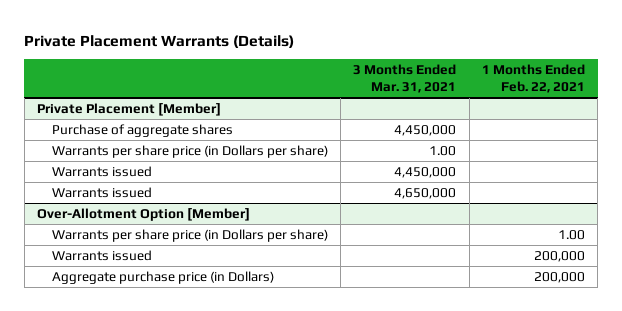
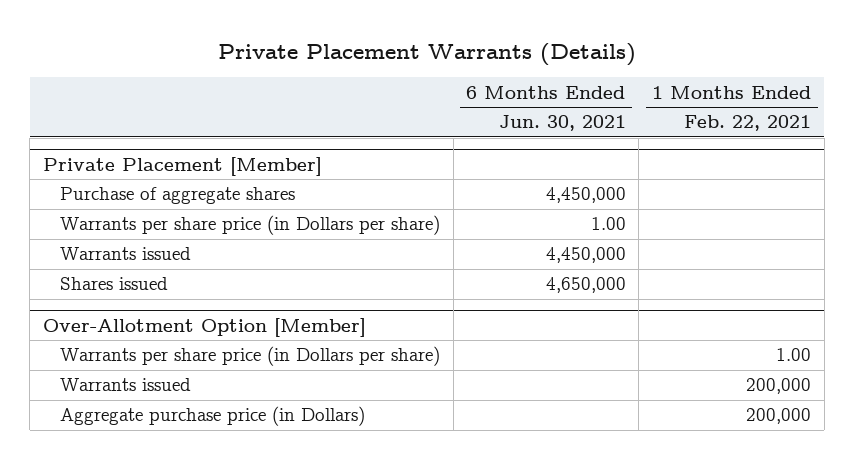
- | 3 Months Ended Mar. 31, 2021 | 1 Months Ended Feb. 22, 2021
+ | 6 Months Ended Jun. 30, 2021 | 1 Months Ended Feb. 22, 2021
@ Private Placement [Member]
- Warrants issued | 4,650,000 |
+ Shares issued | 4,650,000 |

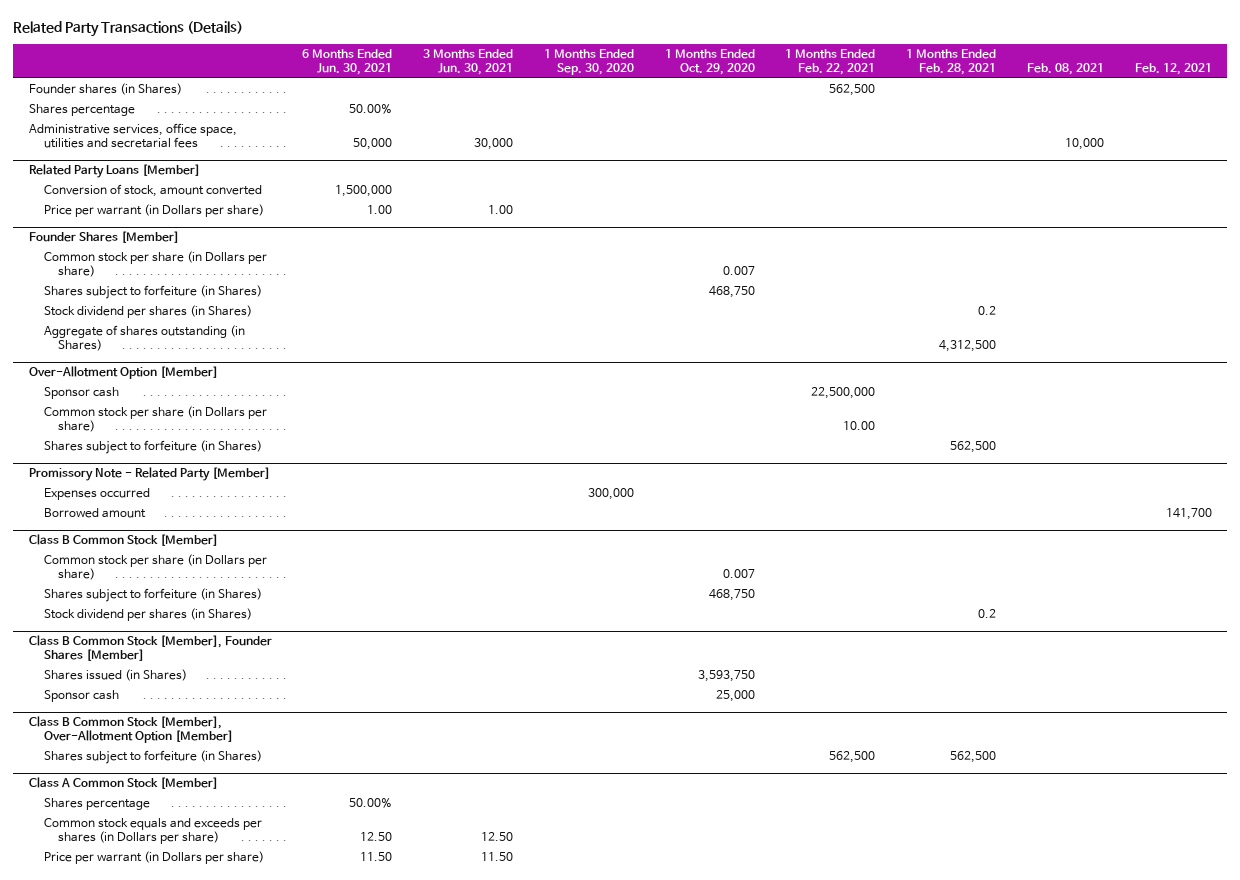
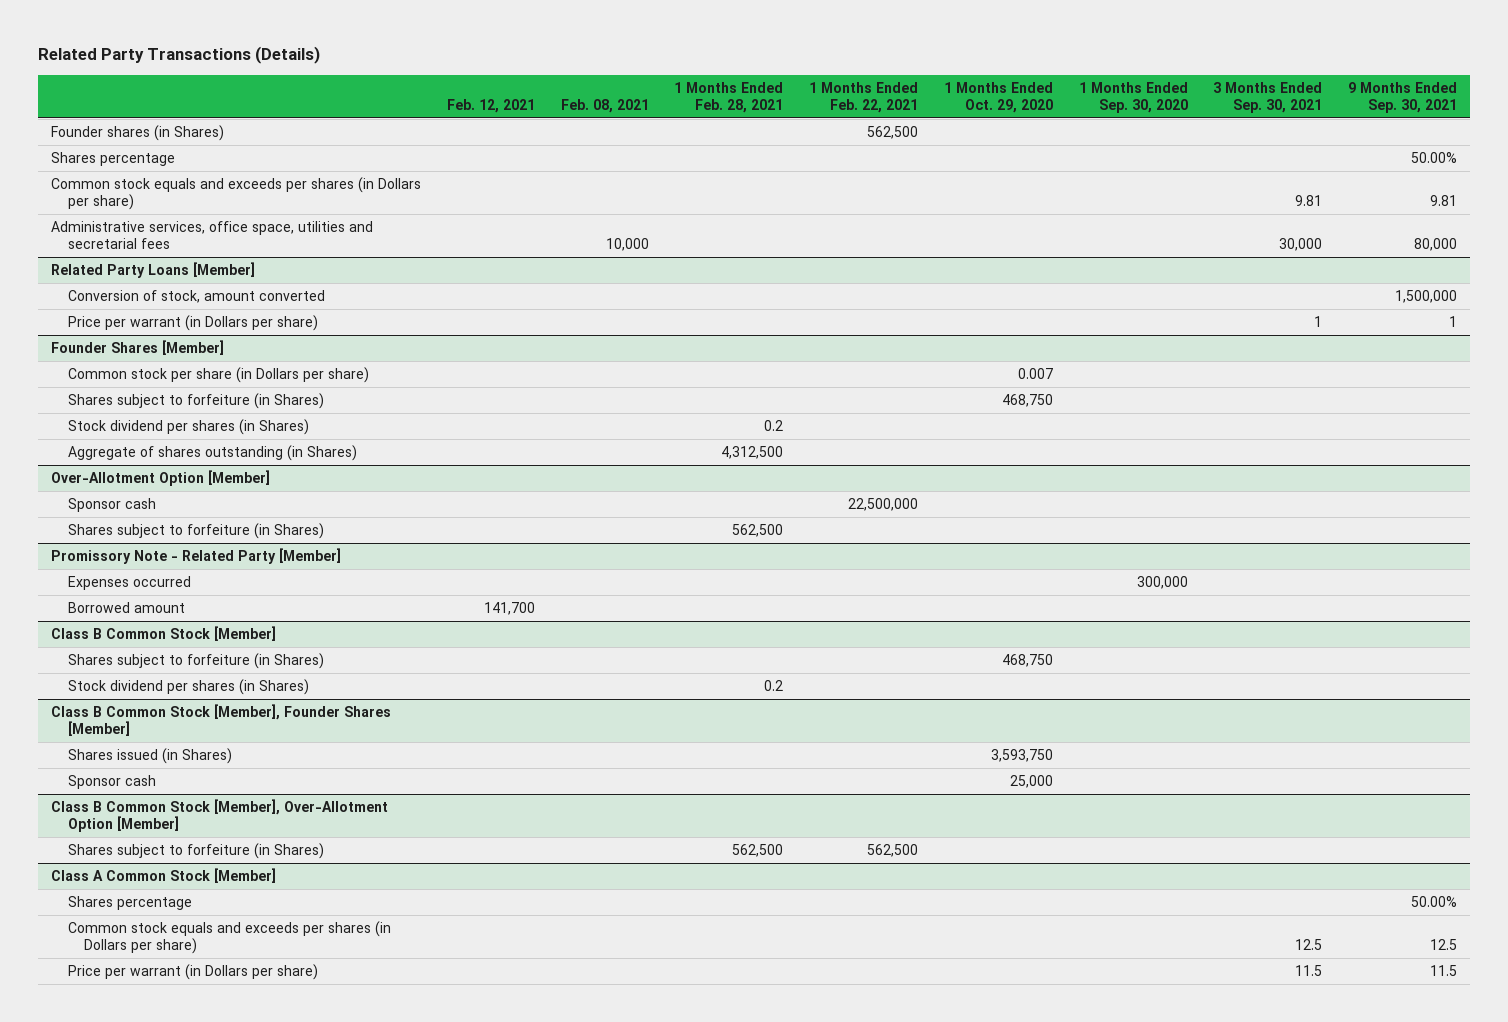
- | 6 Months Ended Jun. 30, 2021 | 3 Months Ended Jun. 30, 2021 | 1 Months Ended Sep. 30, 2020 | 1 Months Ended Oct. 29, 2020 | 1 Months Ended Feb. 22, 2021 | 1 Months Ended Feb. 28, 2021 | Feb. 08, 2021 | Feb. 12, 2021
+ | Feb. 12, 2021 | Feb. 08, 2021 | 1 Months Ended Feb. 28, 2021 | 1 Months Ended Feb. 22, 2021 | 1 Months Ended Oct. 29, 2020 | 1 Months Ended Sep. 30, 2020 | 3 Months Ended Sep. 30, 2021 | 9 Months Ended Sep. 30, 2021
+ Common stock equals and exceeds per shares (in Dollars per share) | | | | | | | 9.81 | 9.81
@ Over-Allotment Option [Member]
- Common stock per share (in Dollars per share) | | | | | 10.00 | | |
@ Class B Common Stock [Member]
- Common stock per share (in Dollars per share) | | | | 0.007 | | | |

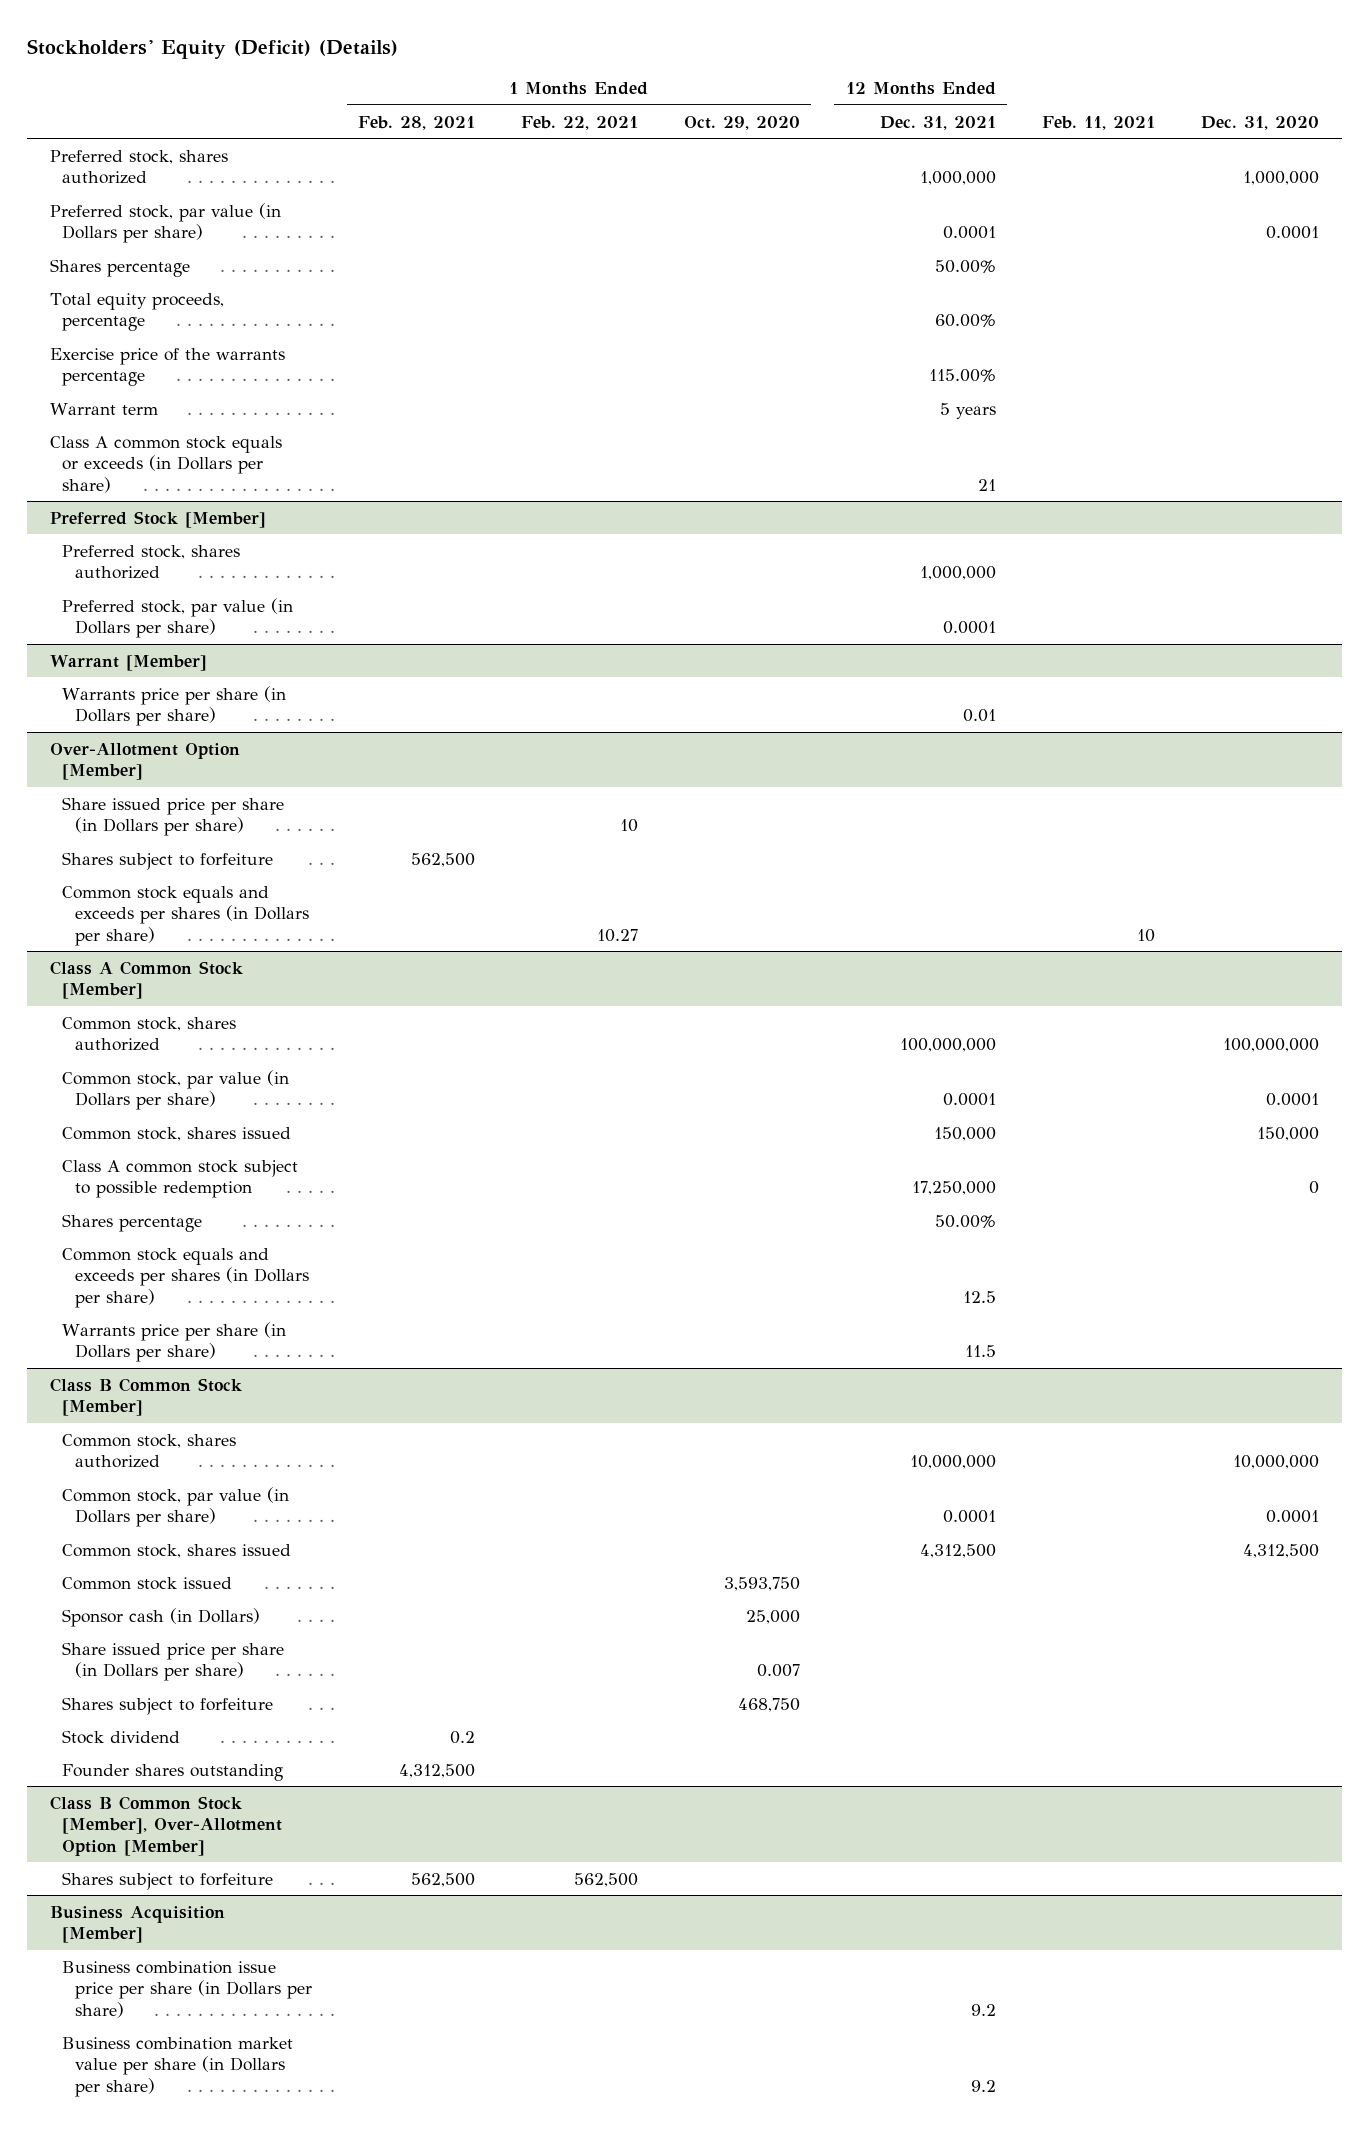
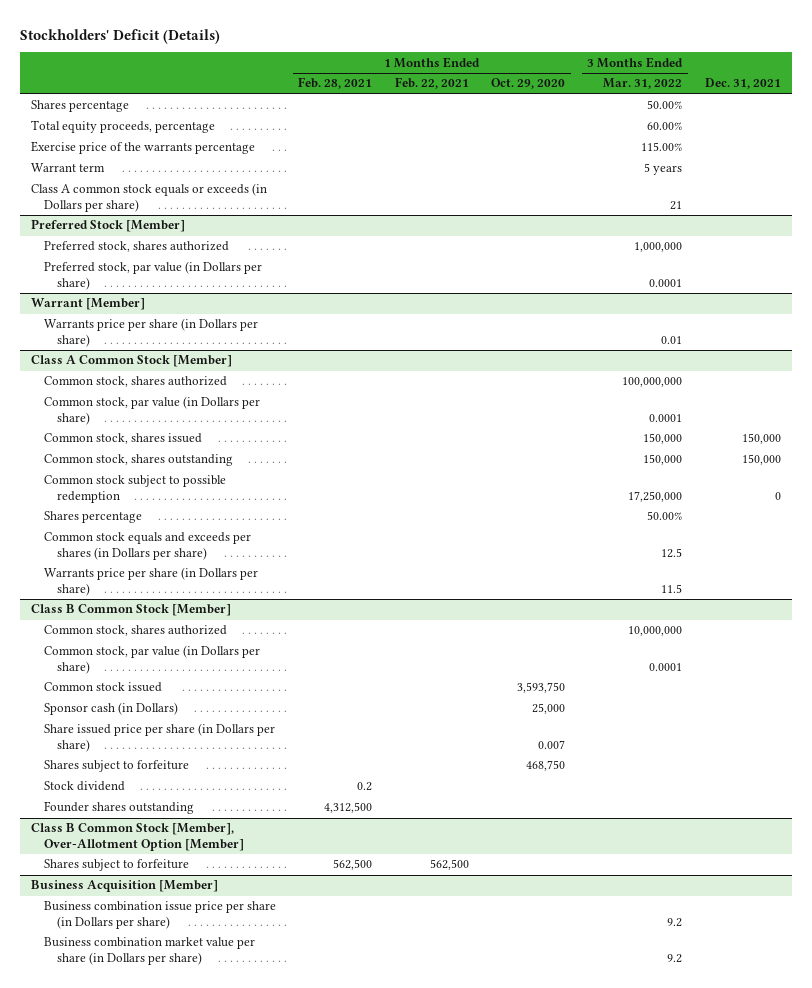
- Stockholders' Equity (Deficit) (Details)
+ Stockholders' Deficit (Details)
- | 1 Months Ended Feb. 28, 2021 | 1 Months Ended Feb. 22, 2021 | 1 Months Ended Oct. 29, 2020 | 12 Months Ended Dec. 31, 2021 | Feb. 11, 2021 | Dec. 31, 2020
+ | 1 Months Ended Feb. 28, 2021 | 1 Months Ended Feb. 22, 2021 | 1 Months Ended Oct. 29, 2020 | 3 Months Ended Mar. 31, 2022 | Dec. 31, 2021
- Preferred stock, shares authorized | | | | 1,000,000 | | 1,000,000
- Preferred stock, par value (in Dollars per share) | | | | 0.0001 | | 0.0001
- Over-Allotment Option [Member]
- Share issued price per share (in Dollars per share) | | 10 | | | |
- Shares subject to forfeiture | 562,500 | | | | |
- Common stock equals and exceeds per shares (in Dollars per share) | | 10.27 | | | 10 |
@ Class A Common Stock [Member]
- Class A common stock subject to possible redemption | | | | 17,250,000 | | 0
+ Common stock, shares outstanding | | | | 150,000 | 150,000
+ Common stock subject to possible redemption | | | | 17,250,000 | 0
@ Class B Common Stock [Member]
- Common stock, shares issued | | | | 4,312,500 | | 4,312,500

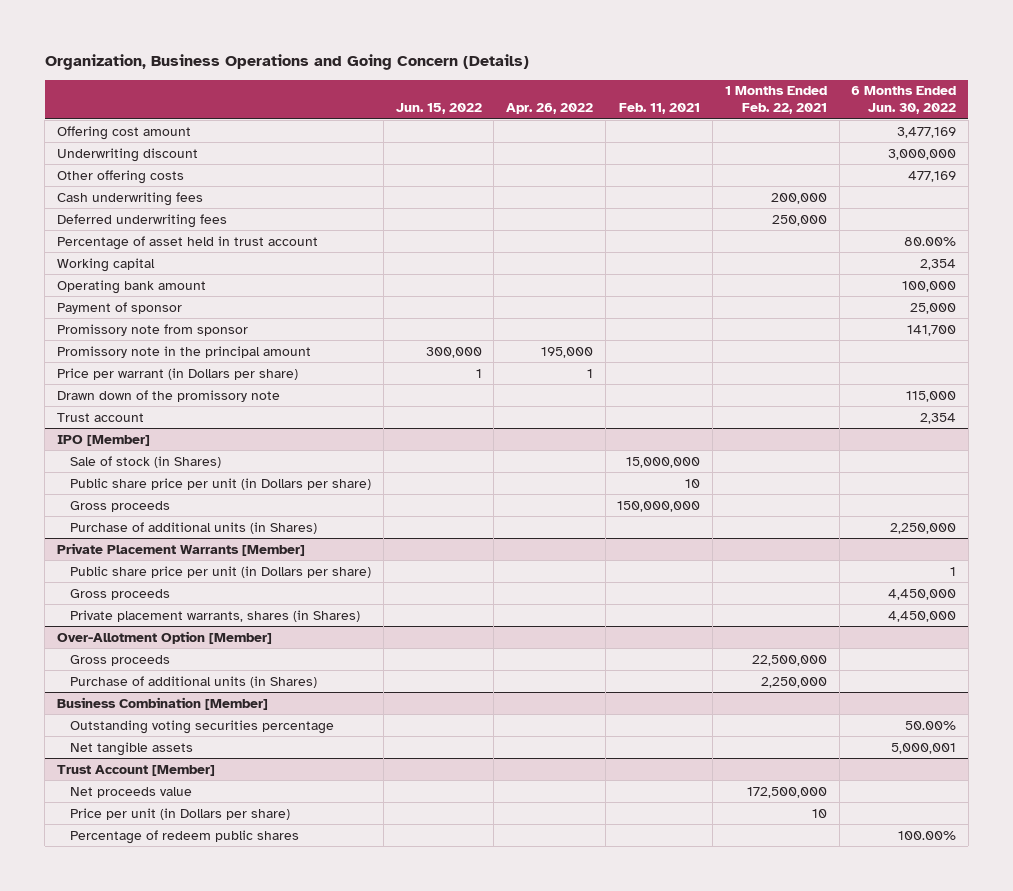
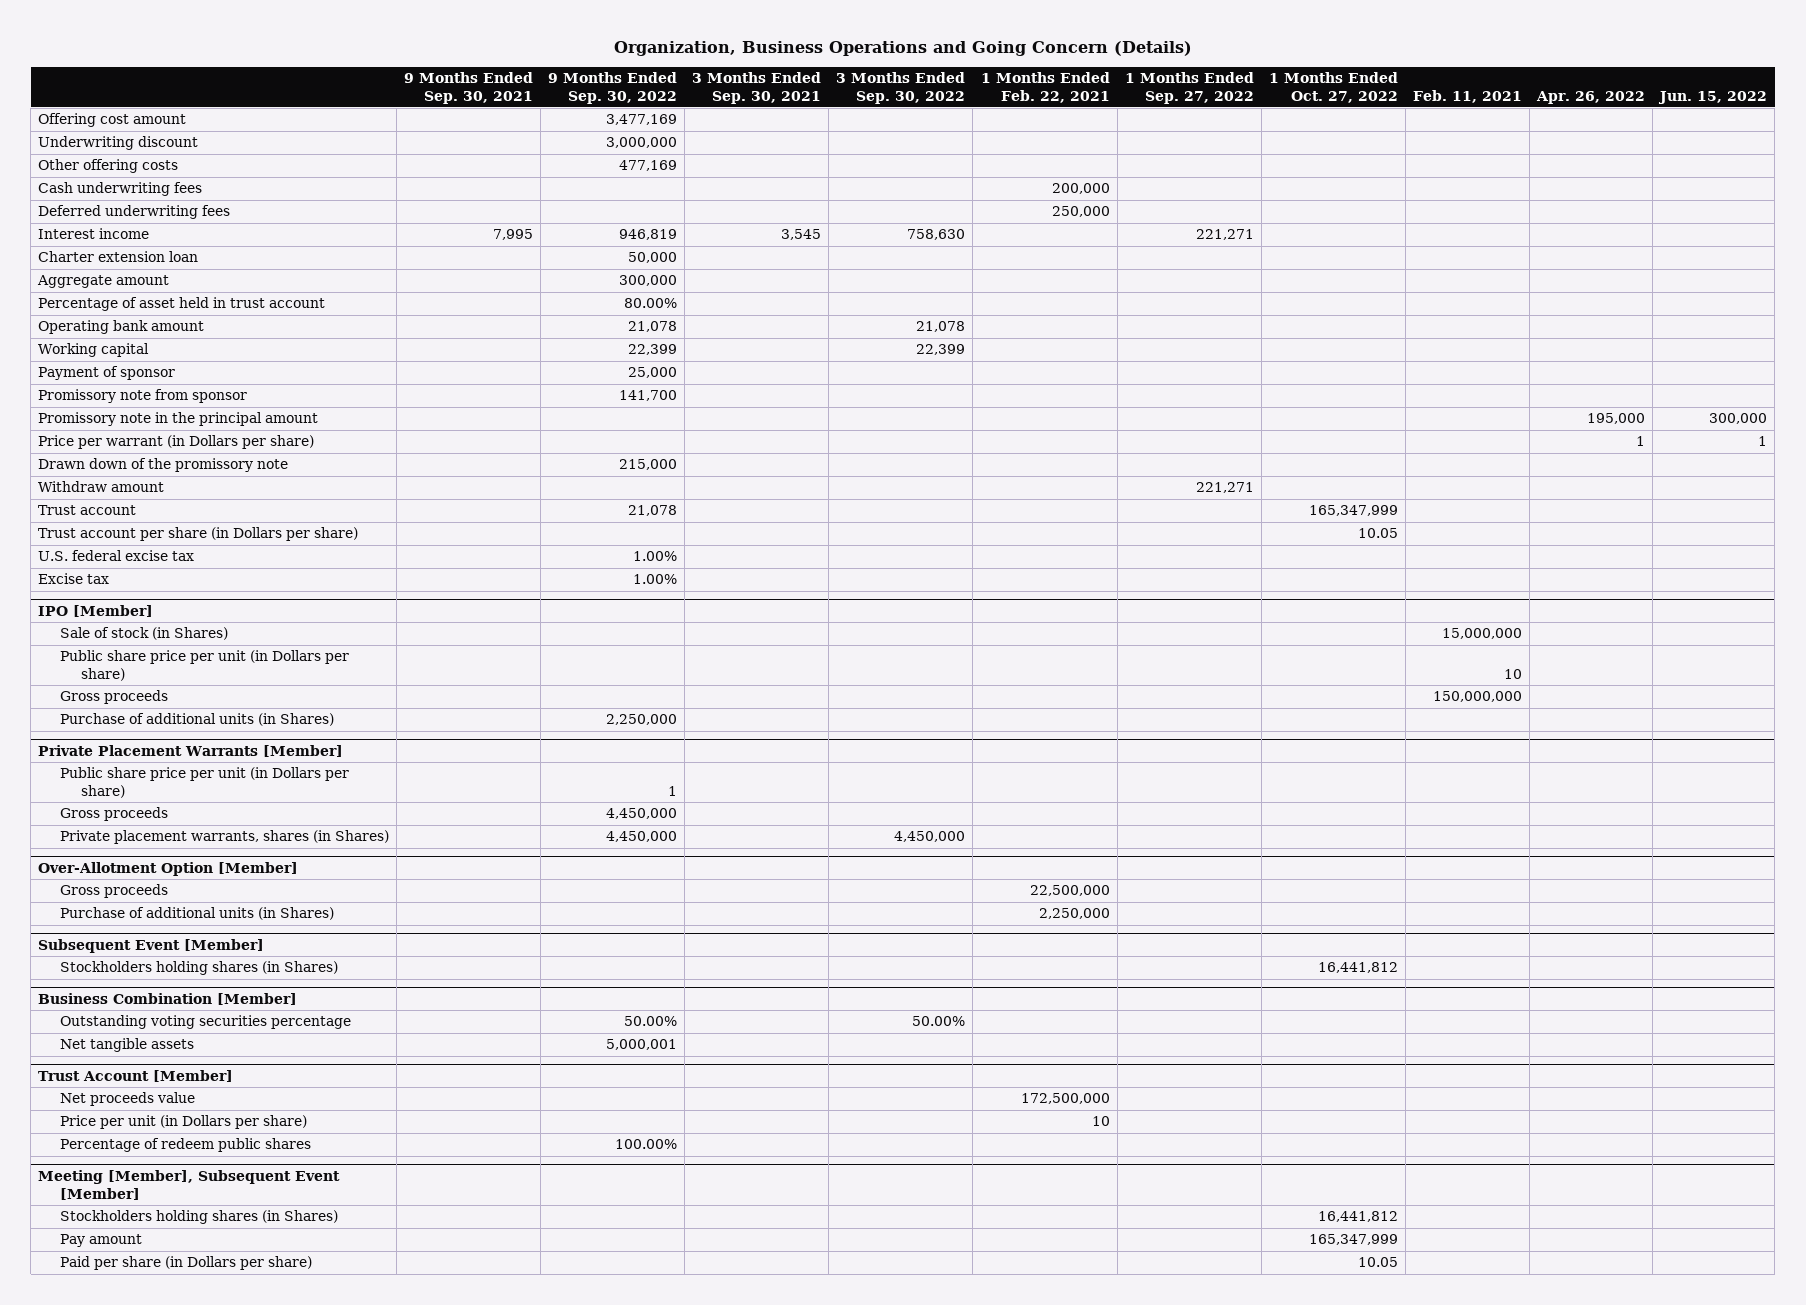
- | Jun. 15, 2022 | Apr. 26, 2022 | Feb. 11, 2021 | 1 Months Ended Feb. 22, 2021 | 6 Months Ended Jun. 30, 2022
+ | 9 Months Ended Sep. 30, 2021 | 9 Months Ended Sep. 30, 2022 | 3 Months Ended Sep. 30, 2021 | 3 Months Ended Sep. 30, 2022 | 1 Months Ended Feb. 22, 2021 | 1 Months Ended Sep. 27, 2022 | 1 Months Ended Oct. 27, 2022 | Feb. 11, 2021 | Apr. 26, 2022 | Jun. 15, 2022
+ Interest income | 7,995 | 946,819 | 3,545 | 758,630 | | 221,271 | | | |
+ Charter extension loan | | 50,000 | | | | | | | |
+ Aggregate amount | | 300,000 | | | | | | | |
moved down: Working capital | | 22,399 | | 22,399 | | | | | |
+ Withdraw amount | | | | | | 221,271 | | | |
+ Trust account per share (in Dollars per share) | | | | | | | 10.05 | | |
+ U.S. federal excise tax | | 1.00% | | | | | | | |
+ Excise tax | | 1.00% | | | | | | | |
+ Subsequent Event [Member]
+ Stockholders holding shares (in Shares) | | | | | | | 16,441,812 | | |
+ Meeting [Member], Subsequent Event [Member]
+ Stockholders holding shares (in Shares) | | | | | | | 16,441,812 | | |
+ Pay amount | | | | | | | 165,347,999 | | |
+ Paid per share (in Dollars per share) | | | | | | | 10.05 | | |

